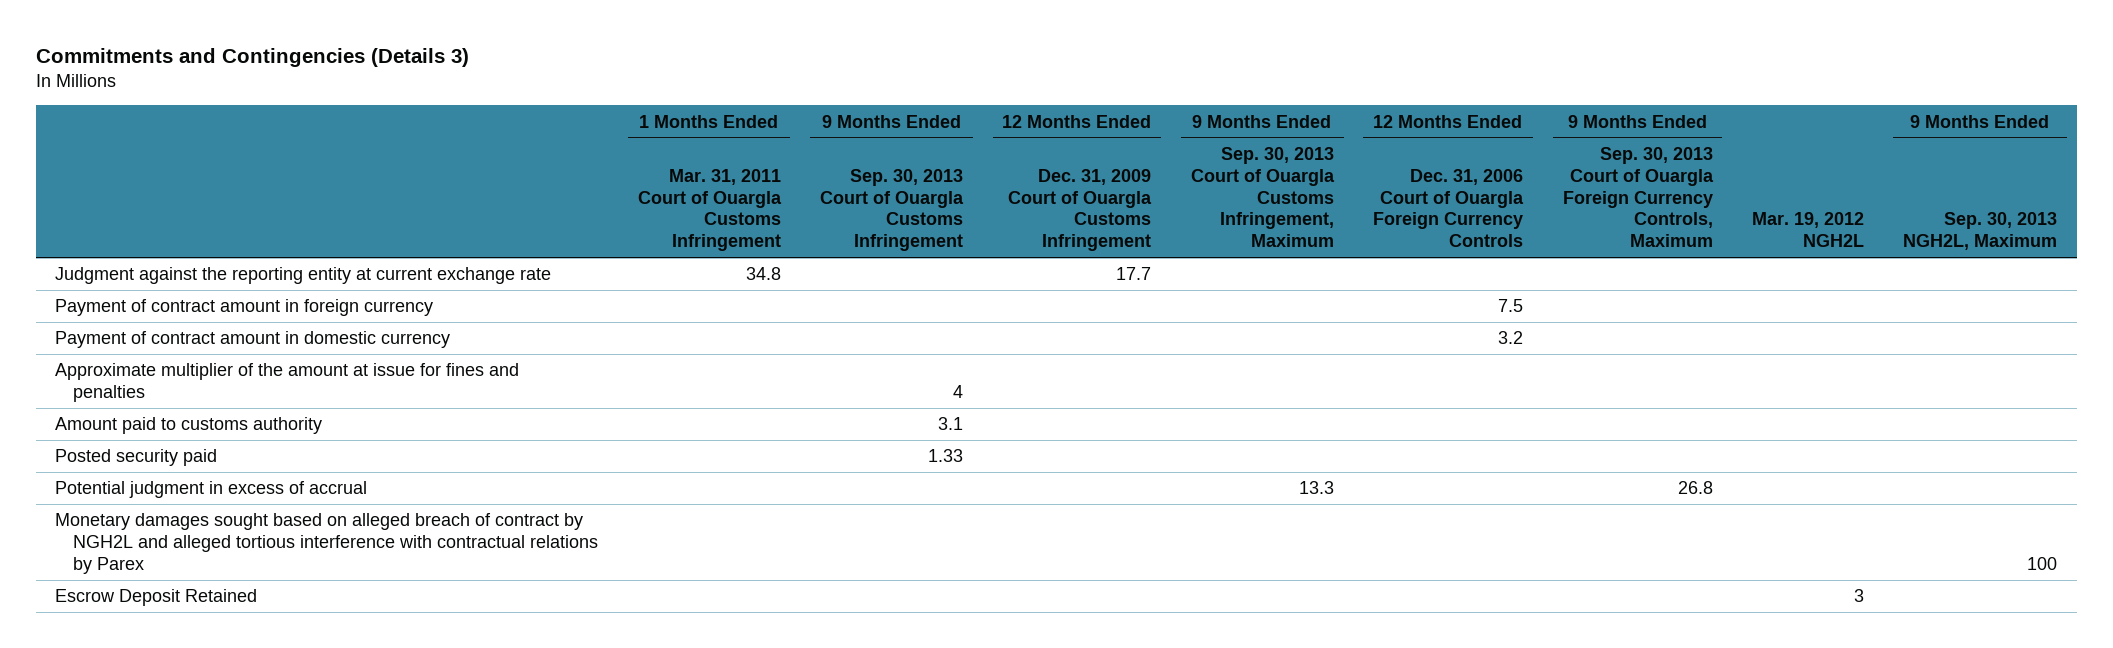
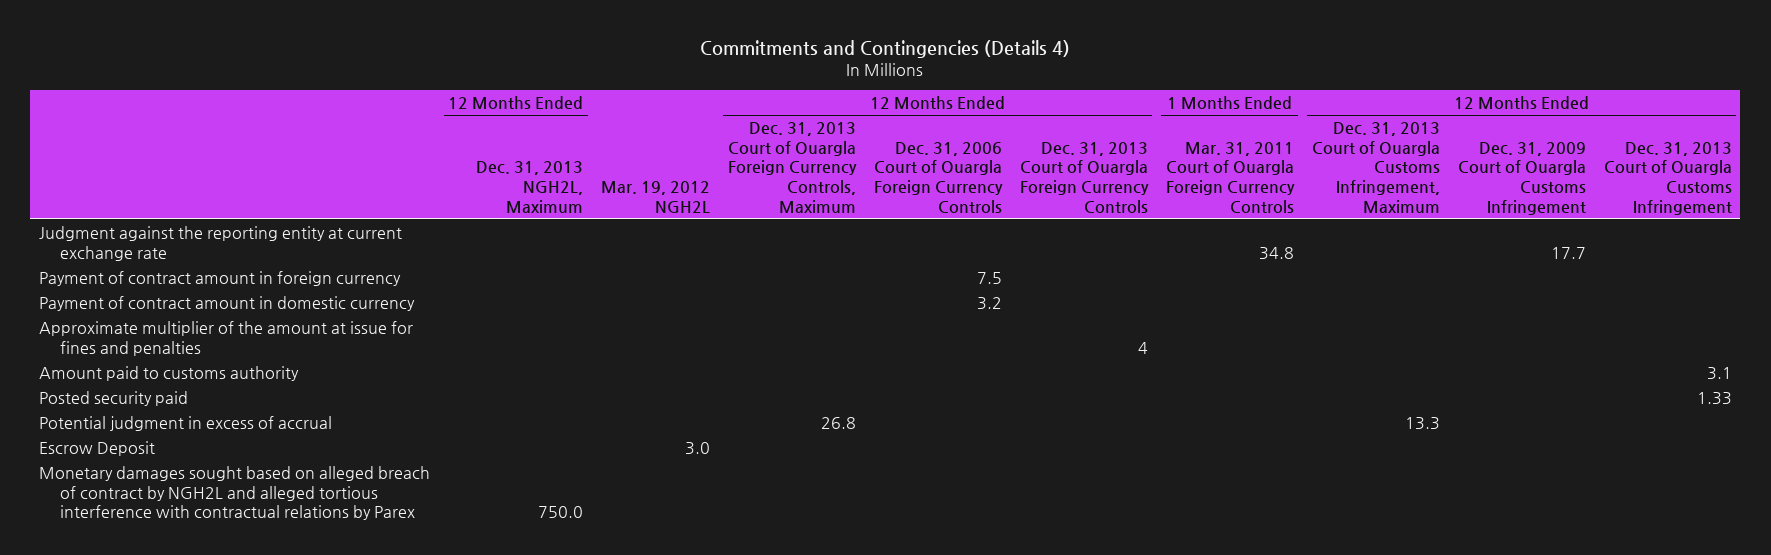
- Commitments and Contingencies (Details 3)
+ Commitments and Contingencies (Details 4)
- | 1 Months Ended Mar. 31, 2011 Court of Ouargla Customs Infringement | 9 Months Ended Sep. 30, 2013 Court of Ouargla Customs Infringement | 12 Months Ended Dec. 31, 2009 Court of Ouargla Customs Infringement | 9 Months Ended Sep. 30, 2013 Court of Ouargla Customs Infringement, Maximum | 12 Months Ended Dec. 31, 2006 Court of Ouargla Foreign Currency Controls | 9 Months Ended Sep. 30, 2013 Court of Ouargla Foreign Currency Controls, Maximum | Mar. 19, 2012 NGH2L | 9 Months Ended Sep. 30, 2013 NGH2L, Maximum
+ | 12 Months Ended Dec. 31, 2013 NGH2L, Maximum | Mar. 19, 2012 NGH2L | 12 Months Ended Dec. 31, 2013 Court of Ouargla Foreign Currency Controls, Maximum | 12 Months Ended Dec. 31, 2006 Court of Ouargla Foreign Currency Controls | 12 Months Ended Dec. 31, 2013 Court of Ouargla Foreign Currency Controls | 1 Months Ended Mar. 31, 2011 Court of Ouargla Foreign Currency Controls | 12 Months Ended Dec. 31, 2013 Court of Ouargla Customs Infringement, Maximum | 12 Months Ended Dec. 31, 2009 Court of Ouargla Customs Infringement | 12 Months Ended Dec. 31, 2013 Court of Ouargla Customs Infringement
+ Escrow Deposit | | 3.0 | | | | | | |
- Escrow Deposit Retained | | | | | | | 3 |

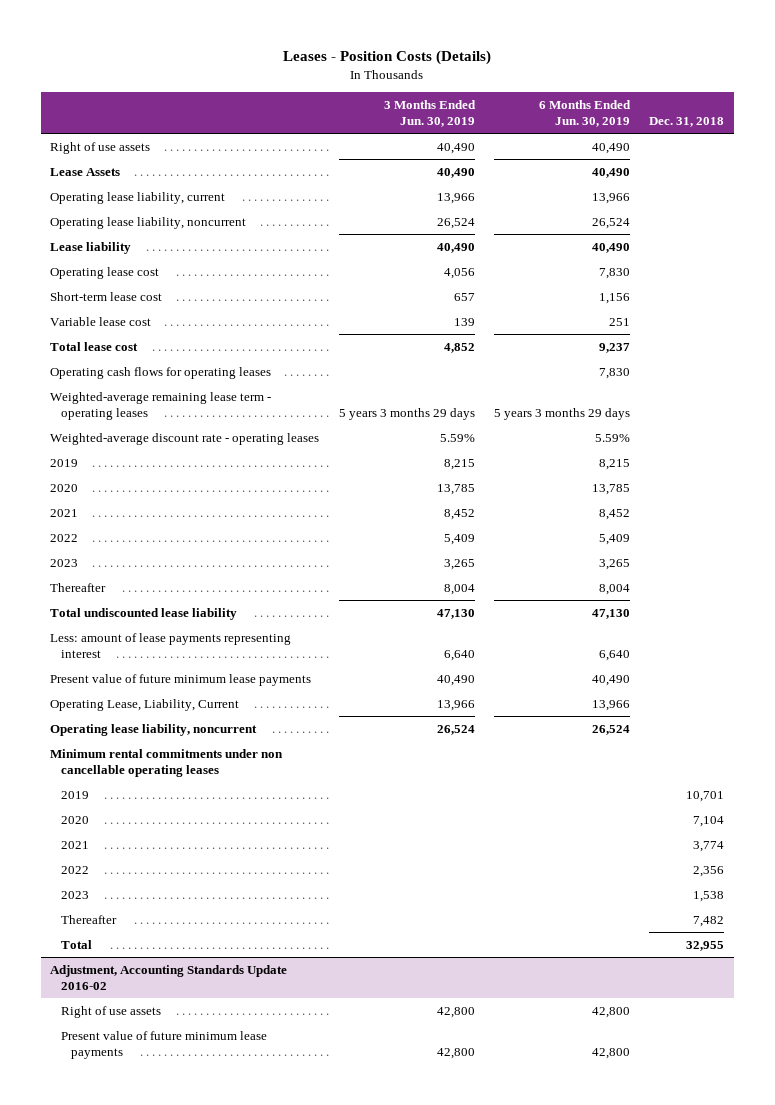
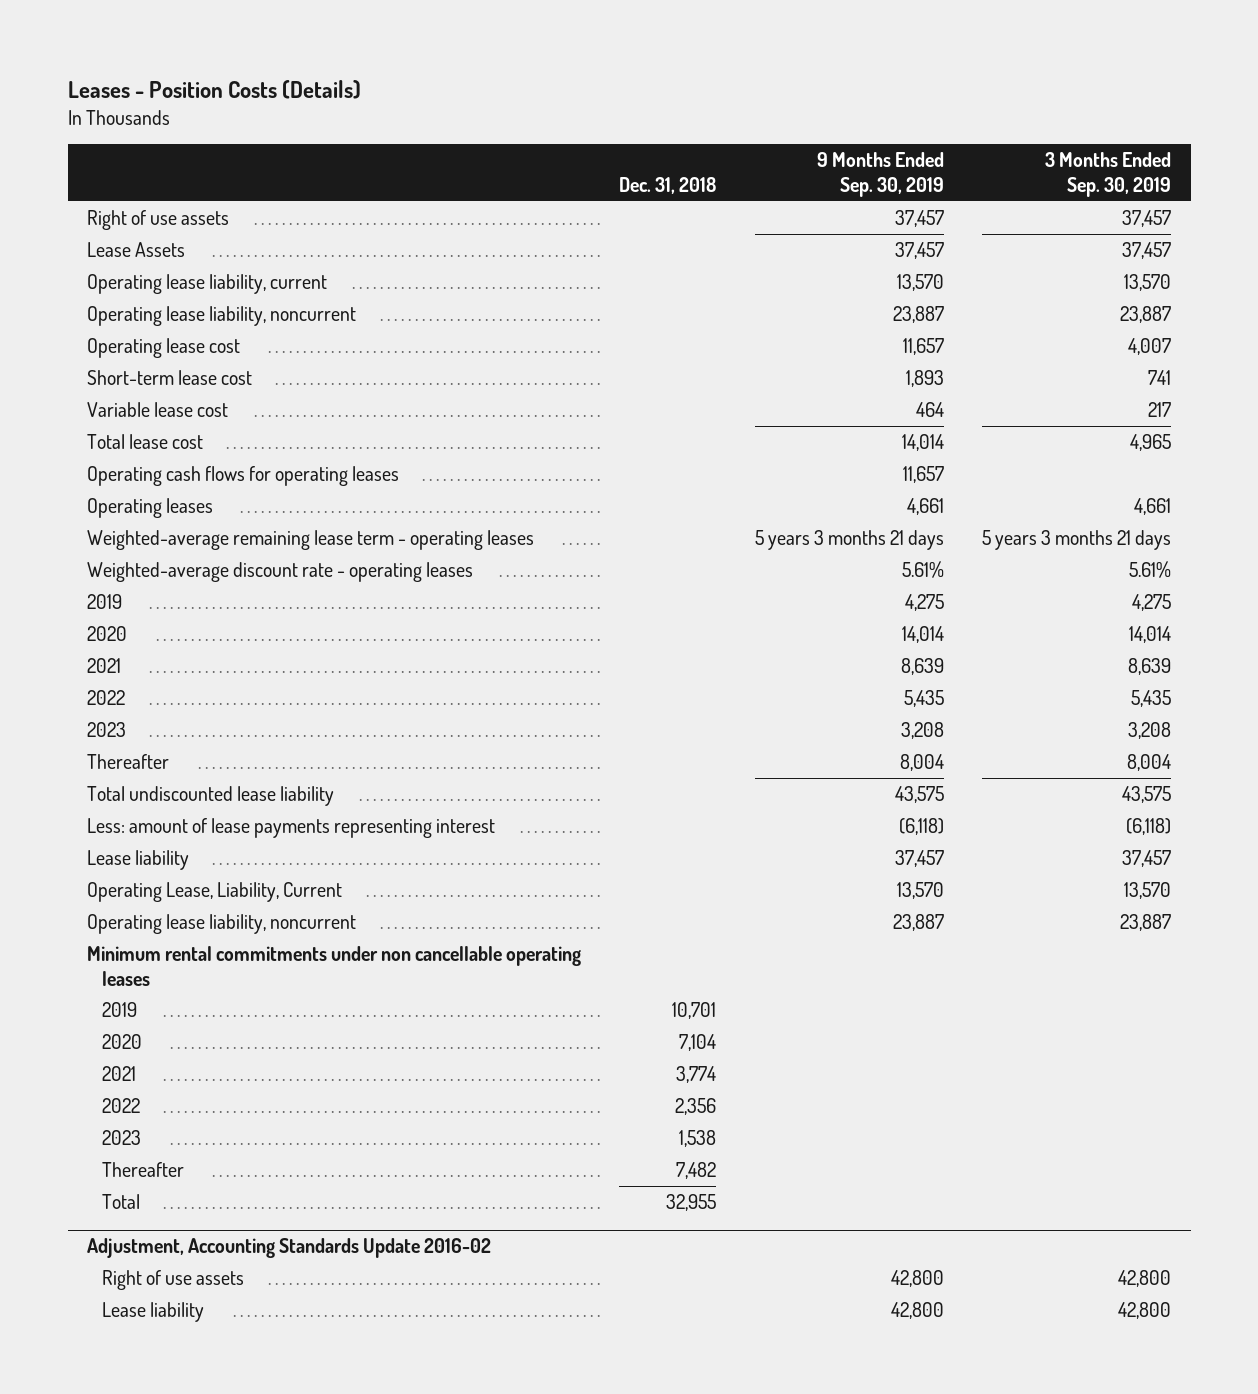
- | 3 Months Ended Jun. 30, 2019 | 6 Months Ended Jun. 30, 2019 | Dec. 31, 2018
+ | Dec. 31, 2018 | 9 Months Ended Sep. 30, 2019 | 3 Months Ended Sep. 30, 2019
+ Operating leases | | 4,661 | 4,661
- Present value of future minimum lease payments | 40,490 | 40,490 |
moved down: Lease liability | | 37,457 | 37,457
@ Adjustment, Accounting Standards Update 2016-02
- Present value of future minimum lease payments | 42,800 | 42,800 |
+ Lease liability | | 42,800 | 42,800

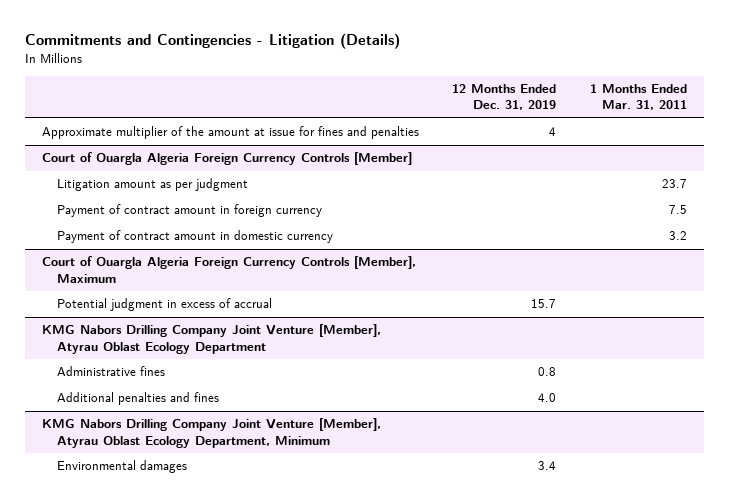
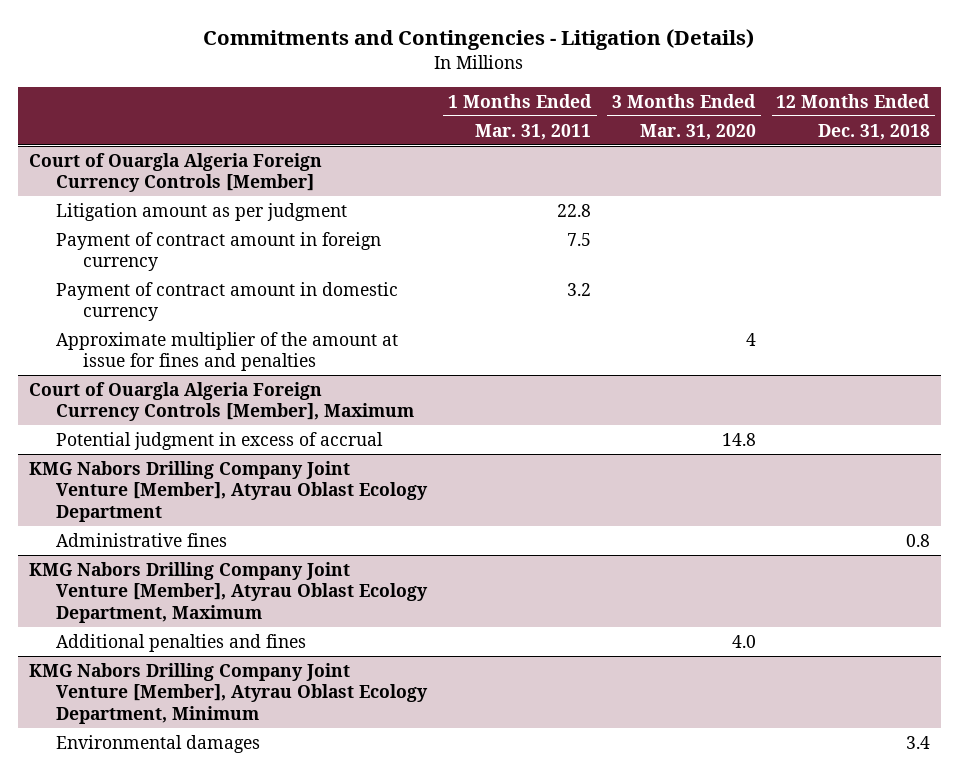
- | 12 Months Ended Dec. 31, 2019 | 1 Months Ended Mar. 31, 2011
+ | 1 Months Ended Mar. 31, 2011 | 3 Months Ended Mar. 31, 2020 | 12 Months Ended Dec. 31, 2018
- Approximate multiplier of the amount at issue for fines and penalties | 4 |
@ Court of Ouargla Algeria Foreign Currency Controls [Member]
- Litigation amount as per judgment | | 23.7
+ Litigation amount as per judgment | 22.8 | |
+ Approximate multiplier of the amount at issue for fines and penalties | | 4 |
@ KMG Nabors Drilling Company Joint Venture [Member], Atyrau Oblast Ecology Department
- Additional penalties and fines | 4.0 |
+ KMG Nabors Drilling Company Joint Venture [Member], Atyrau Oblast Ecology Department, Maximum
+ Additional penalties and fines | | 4.0 |

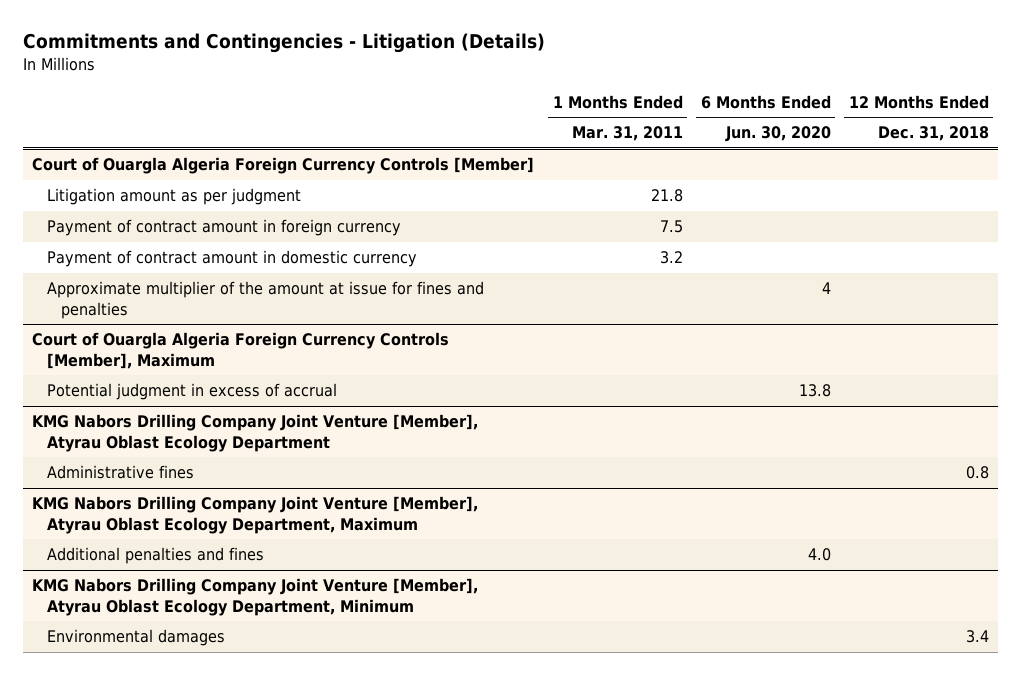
- | 1 Months Ended Mar. 31, 2011 | 3 Months Ended Mar. 31, 2020 | 12 Months Ended Dec. 31, 2018
+ | 1 Months Ended Mar. 31, 2011 | 6 Months Ended Jun. 30, 2020 | 12 Months Ended Dec. 31, 2018
@ Court of Ouargla Algeria Foreign Currency Controls [Member]
- Litigation amount as per judgment | 22.8 | |
+ Litigation amount as per judgment | 21.8 | |

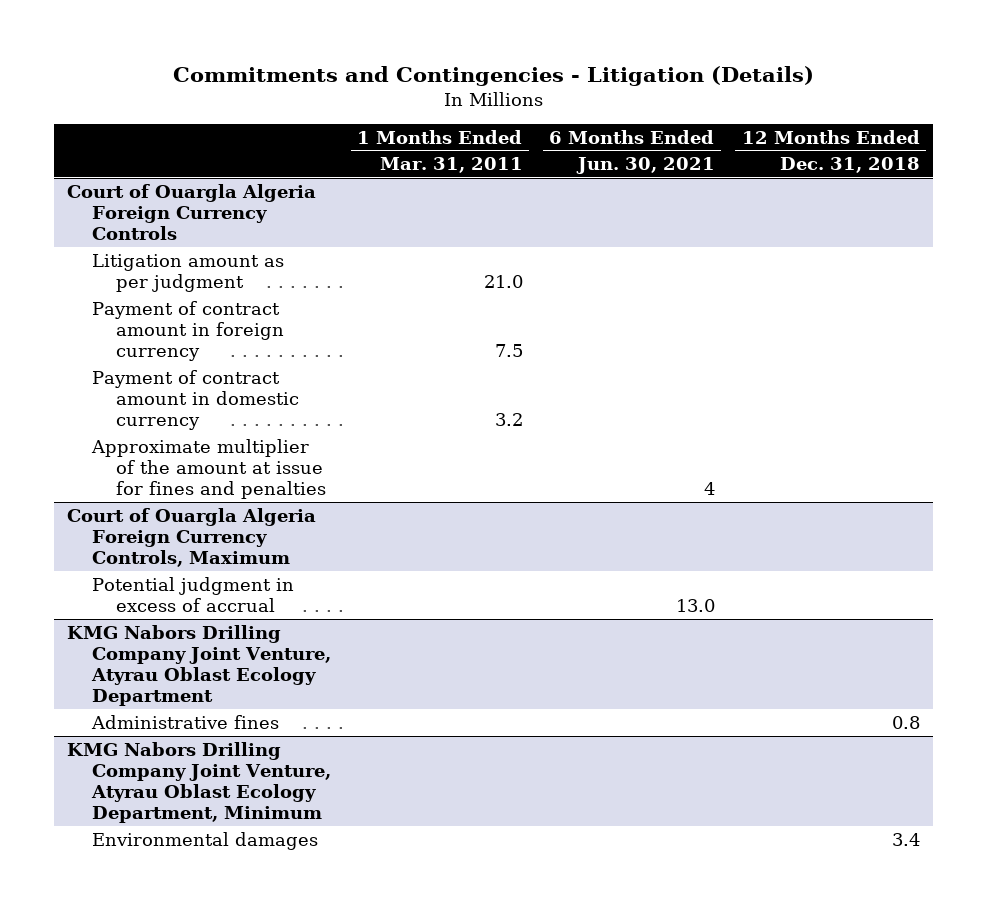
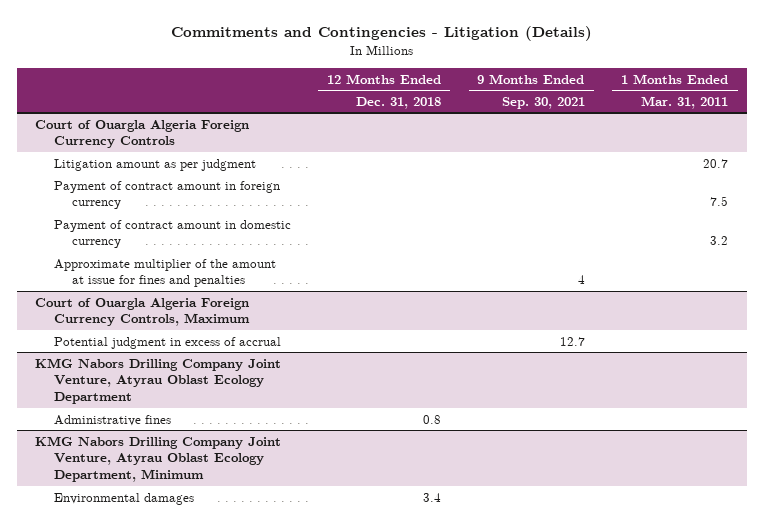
- | 1 Months Ended Mar. 31, 2011 | 6 Months Ended Jun. 30, 2021 | 12 Months Ended Dec. 31, 2018
+ | 12 Months Ended Dec. 31, 2018 | 9 Months Ended Sep. 30, 2021 | 1 Months Ended Mar. 31, 2011
@ Court of Ouargla Algeria Foreign Currency Controls
- Litigation amount as per judgment | 21.0 | |
+ Litigation amount as per judgment | | | 20.7

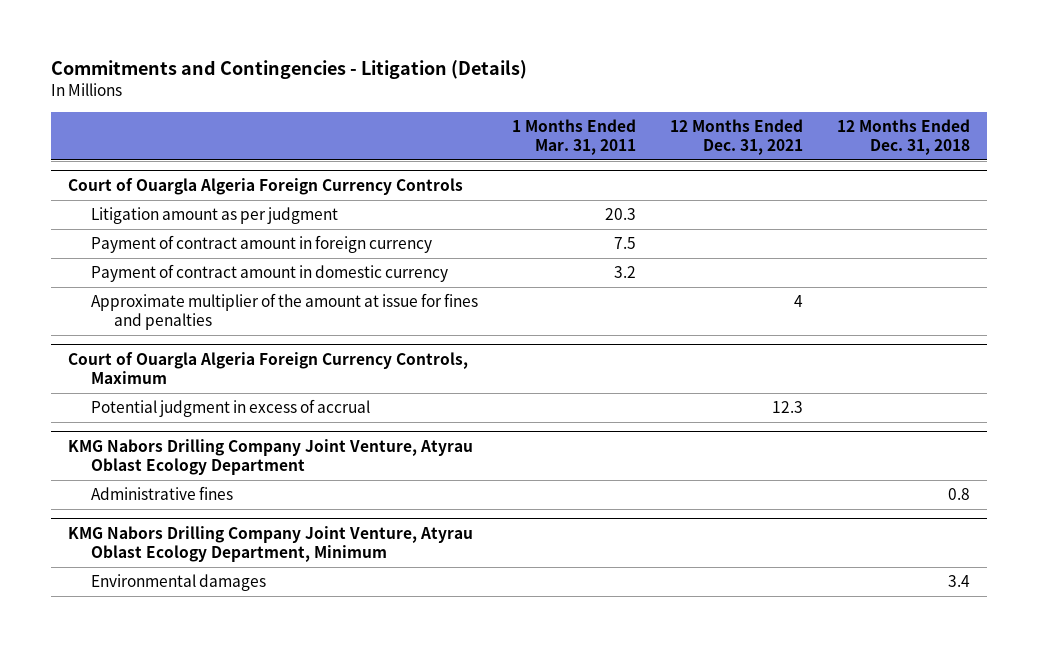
- | 12 Months Ended Dec. 31, 2018 | 9 Months Ended Sep. 30, 2021 | 1 Months Ended Mar. 31, 2011
+ | 1 Months Ended Mar. 31, 2011 | 12 Months Ended Dec. 31, 2021 | 12 Months Ended Dec. 31, 2018
@ Court of Ouargla Algeria Foreign Currency Controls
- Litigation amount as per judgment | | | 20.7
+ Litigation amount as per judgment | 20.3 | |

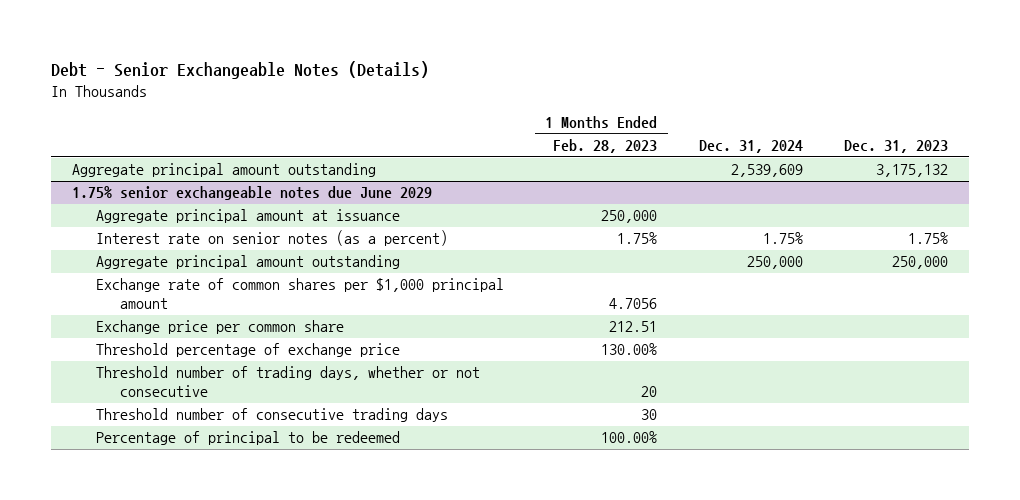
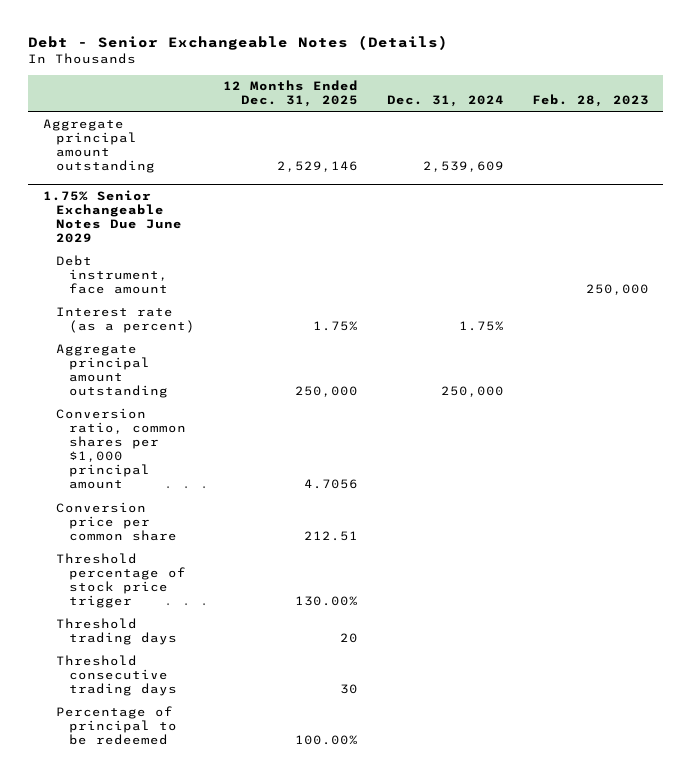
- | 1 Months Ended Feb. 28, 2023 | Dec. 31, 2024 | Dec. 31, 2023
+ | 12 Months Ended Dec. 31, 2025 | Dec. 31, 2024 | Feb. 28, 2023
- 1.75% senior exchangeable notes due June 2029
- Aggregate principal amount at issuance | 250,000 | |
- Interest rate on senior notes (as a percent) | 1.75% | 1.75% | 1.75%
+ 1.75% Senior Exchangeable Notes Due June 2029
+ Debt instrument, face amount | | | 250,000
+ Interest rate (as a percent) | 1.75% | 1.75% |
- Exchange rate of common shares per $1,000 principal amount | 4.7056 | |
- Exchange price per common share | 212.51 | |
- Threshold percentage of exchange price | 130.00% | |
- Threshold number of trading days, whether or not consecutive | 20 | |
- Threshold number of consecutive trading days | 30 | |
+ Conversion ratio, common shares per $1,000 principal amount | 4.7056 | |
+ Conversion price per common share | 212.51 | |
+ Threshold percentage of stock price trigger | 130.00% | |
+ Threshold trading days | 20 | |
+ Threshold consecutive trading days | 30 | |

